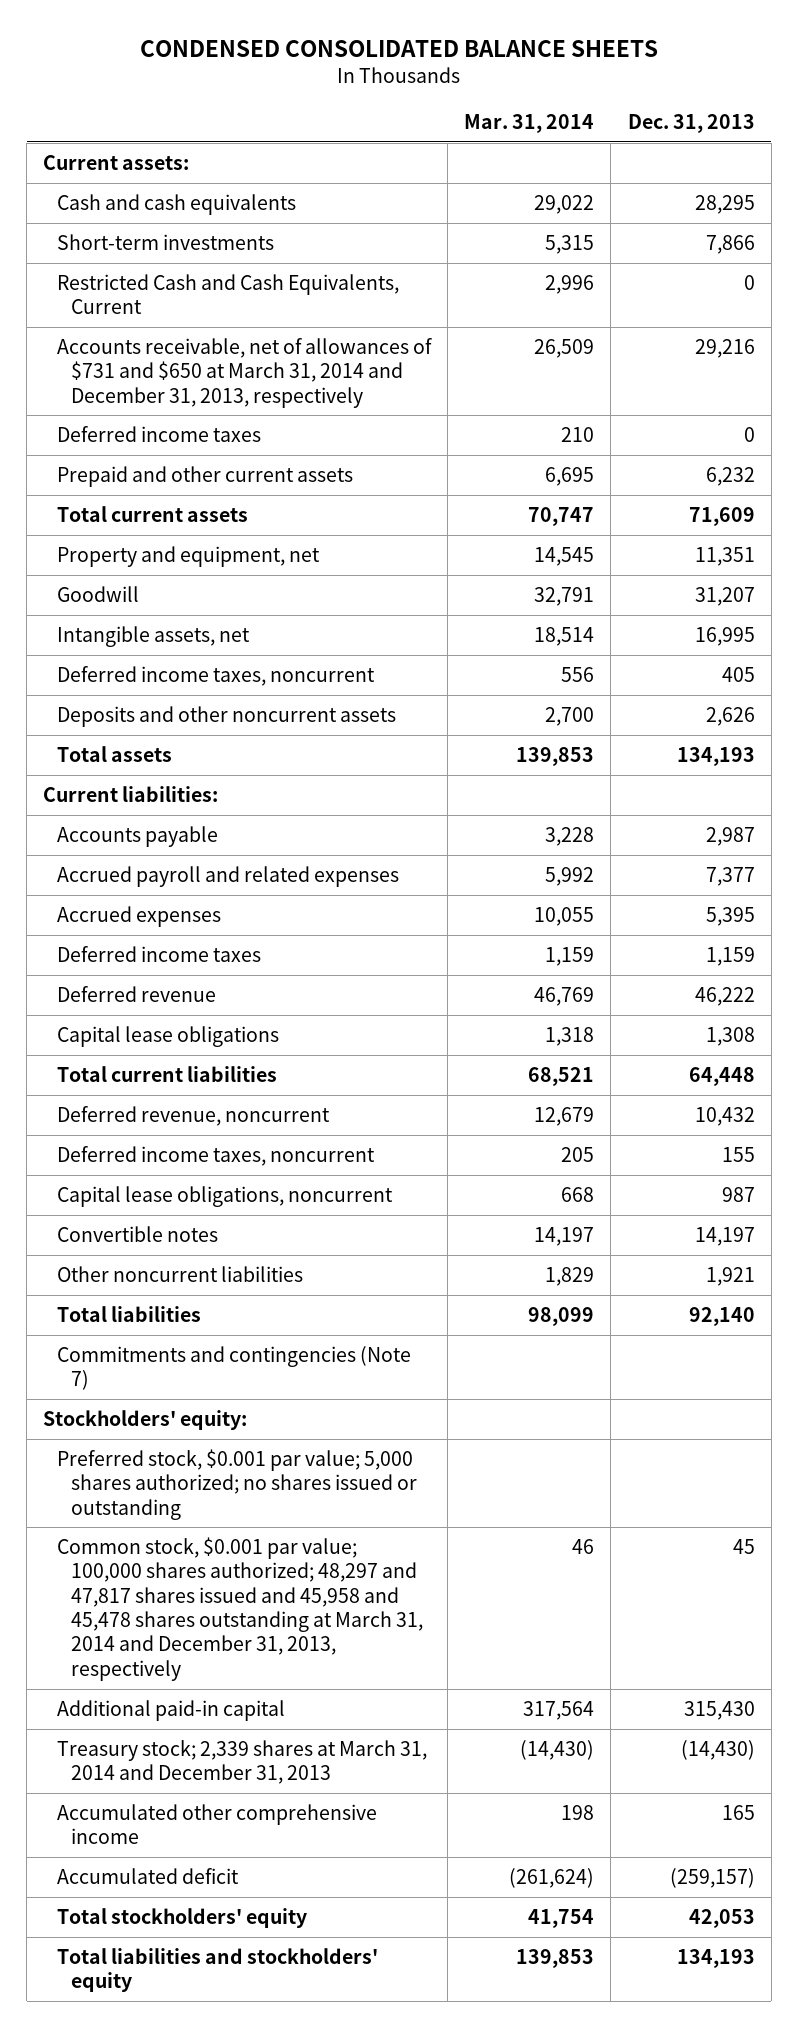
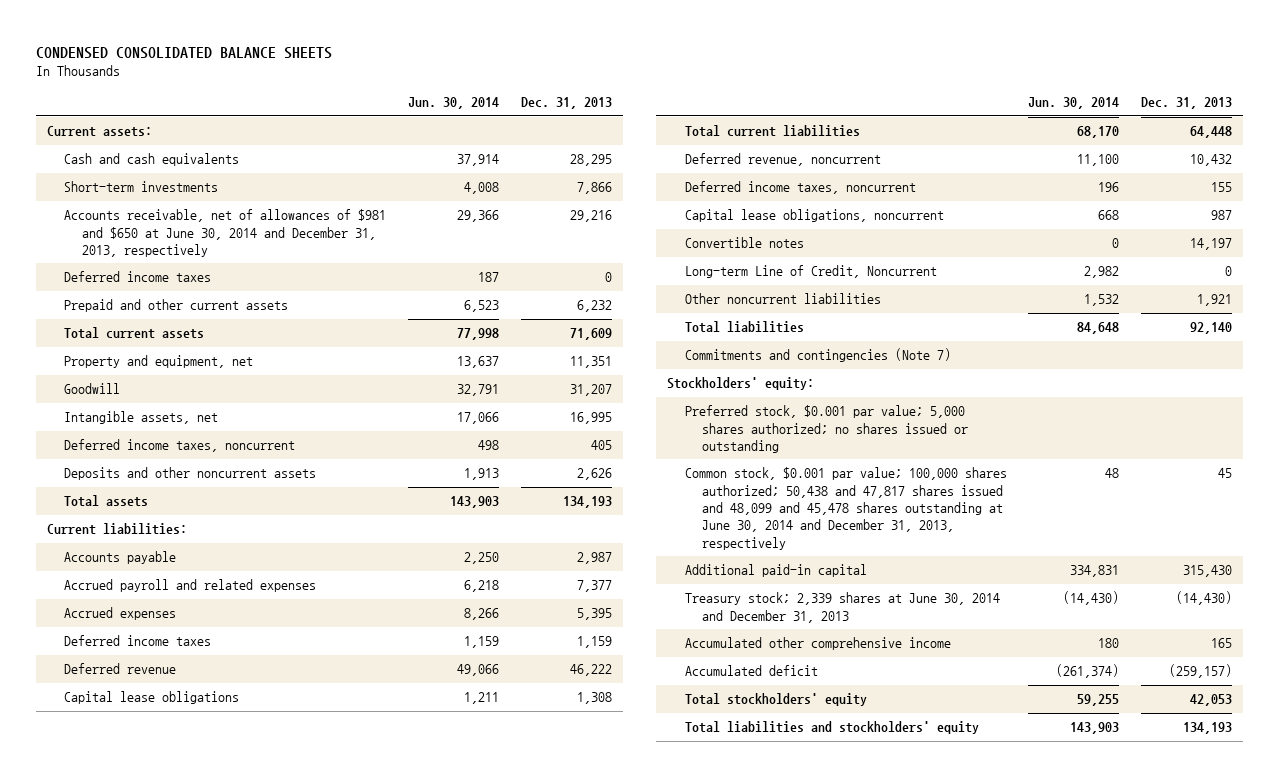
- | Mar. 31, 2014 | Dec. 31, 2013
+ | Jun. 30, 2014 | Dec. 31, 2013
- Restricted Cash and Cash Equivalents, Current | 2,996 | 0
- Accounts receivable, net of allowances of $731 and $650 at March 31, 2014 and December 31, 2013, respectively | 26,509 | 29,216
+ Accounts receivable, net of allowances of $981 and $650 at June 30, 2014 and December 31, 2013, respectively | 29,366 | 29,216
+ Long-term Line of Credit, Noncurrent | 2,982 | 0
- Common stock, $0.001 par value; 100,000 shares authorized; 48,297 and 47,817 shares issued and 45,958 and 45,478 shares outstanding at March 31, 2014 and December 31, 2013, respectively | 46 | 45
+ Common stock, $0.001 par value; 100,000 shares authorized; 50,438 and 47,817 shares issued and 48,099 and 45,478 shares outstanding at June 30, 2014 and December 31, 2013, respectively | 48 | 45
- Treasury stock; 2,339 shares at March 31, 2014 and December 31, 2013 | (14,430) | (14,430)
+ Treasury stock; 2,339 shares at June 30, 2014 and December 31, 2013 | (14,430) | (14,430)

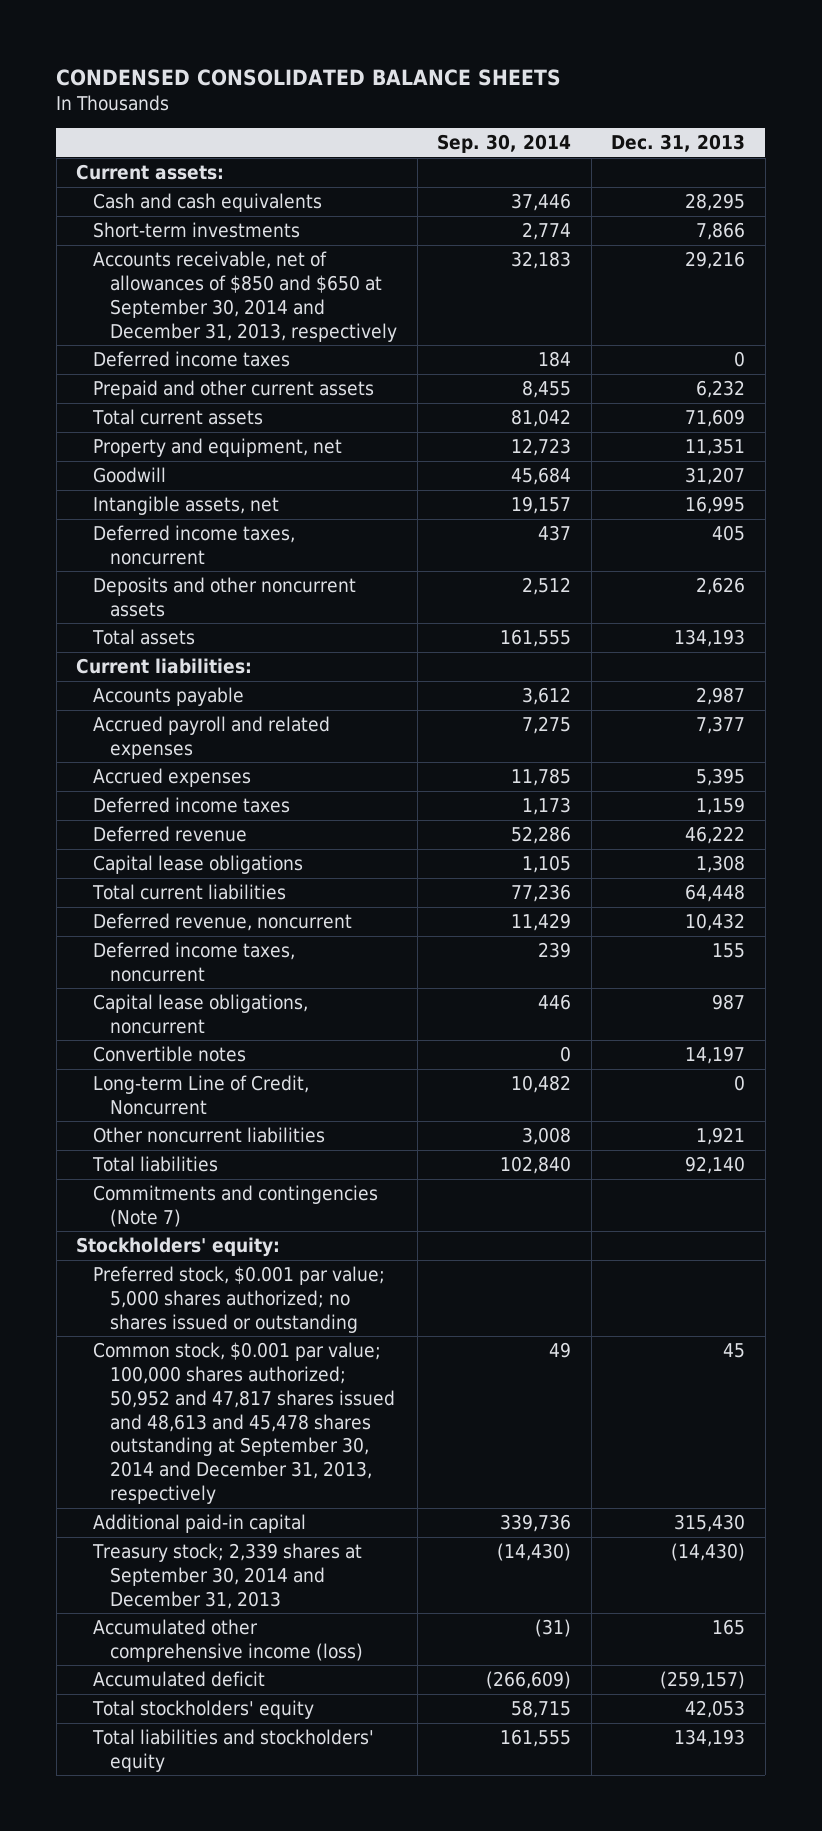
- | Jun. 30, 2014 | Dec. 31, 2013
+ | Sep. 30, 2014 | Dec. 31, 2013
- Accounts receivable, net of allowances of $981 and $650 at June 30, 2014 and December 31, 2013, respectively | 29,366 | 29,216
+ Accounts receivable, net of allowances of $850 and $650 at September 30, 2014 and December 31, 2013, respectively | 32,183 | 29,216
- Common stock, $0.001 par value; 100,000 shares authorized; 50,438 and 47,817 shares issued and 48,099 and 45,478 shares outstanding at June 30, 2014 and December 31, 2013, respectively | 48 | 45
+ Common stock, $0.001 par value; 100,000 shares authorized; 50,952 and 47,817 shares issued and 48,613 and 45,478 shares outstanding at September 30, 2014 and December 31, 2013, respectively | 49 | 45
- Treasury stock; 2,339 shares at June 30, 2014 and December 31, 2013 | (14,430) | (14,430)
- Accumulated other comprehensive income | 180 | 165
+ Treasury stock; 2,339 shares at September 30, 2014 and December 31, 2013 | (14,430) | (14,430)
+ Accumulated other comprehensive income (loss) | (31) | 165

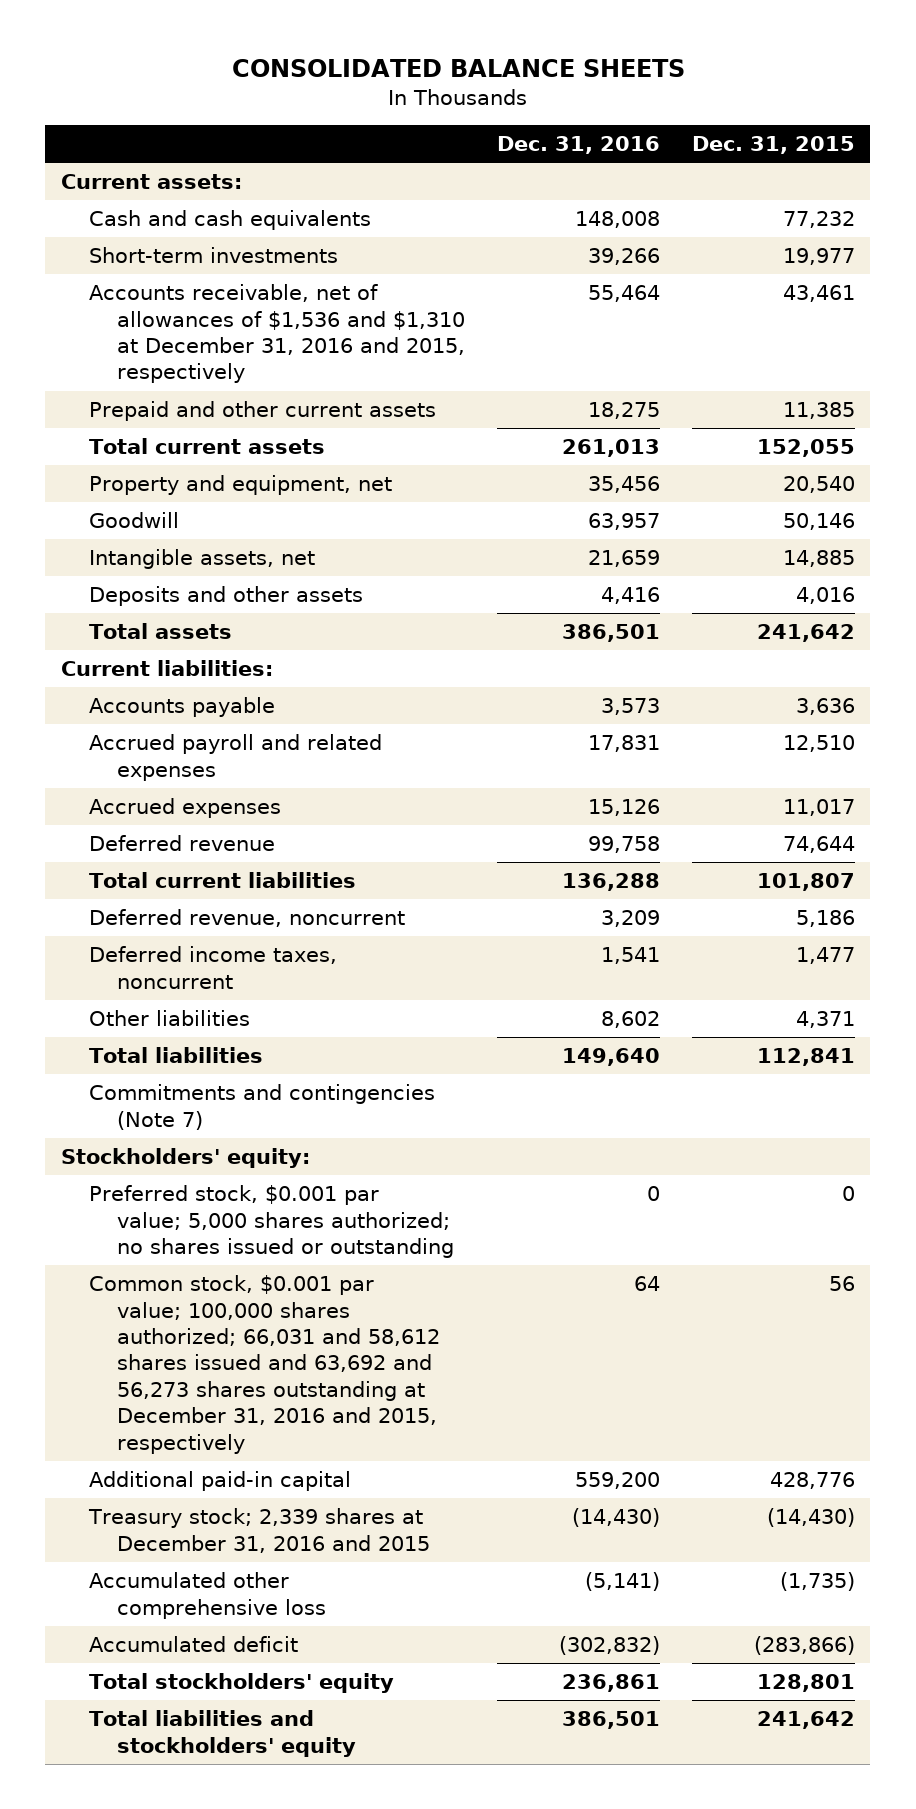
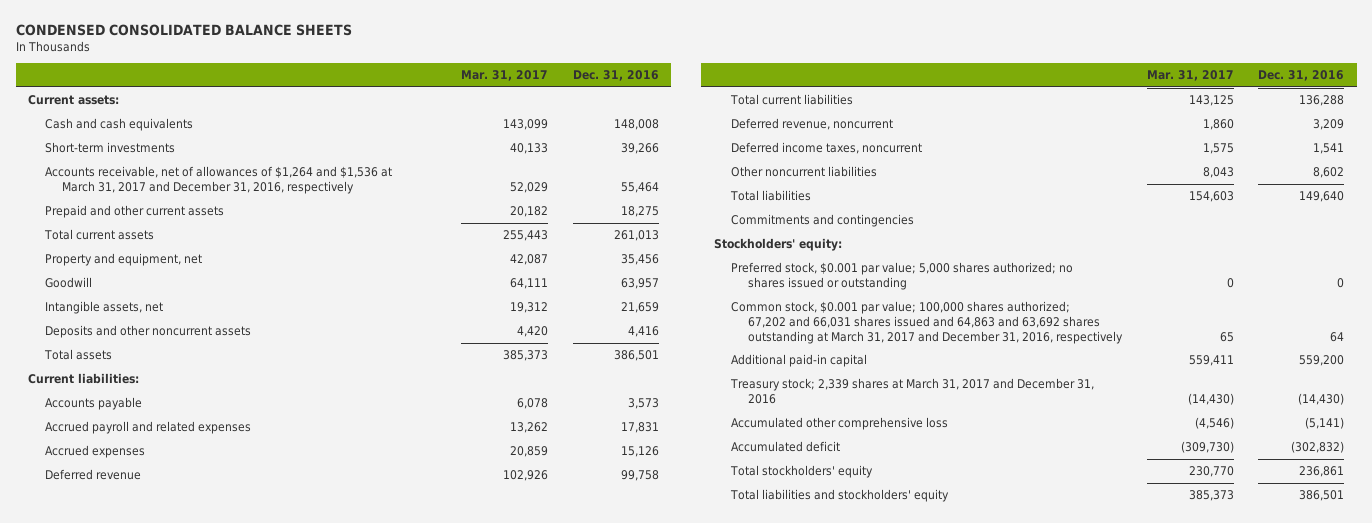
- CONSOLIDATED BALANCE SHEETS
+ CONDENSED CONSOLIDATED BALANCE SHEETS
- | Dec. 31, 2016 | Dec. 31, 2015
+ | Mar. 31, 2017 | Dec. 31, 2016
- Accounts receivable, net of allowances of $1,536 and $1,310 at December 31, 2016 and 2015, respectively | 55,464 | 43,461
+ Accounts receivable, net of allowances of $1,264 and $1,536 at March 31, 2017 and December 31, 2016, respectively | 52,029 | 55,464
- Deposits and other assets | 4,416 | 4,016
+ Deposits and other noncurrent assets | 4,420 | 4,416
- Other liabilities | 8,602 | 4,371
+ Other noncurrent liabilities | 8,043 | 8,602
- Commitments and contingencies (Note 7)
+ Commitments and contingencies
- Common stock, $0.001 par value; 100,000 shares authorized; 66,031 and 58,612 shares issued and 63,692 and 56,273 shares outstanding at December 31, 2016 and 2015, respectively | 64 | 56
+ Common stock, $0.001 par value; 100,000 shares authorized; 67,202 and 66,031 shares issued and 64,863 and 63,692 shares outstanding at March 31, 2017 and December 31, 2016, respectively | 65 | 64
- Treasury stock; 2,339 shares at December 31, 2016 and 2015 | (14,430) | (14,430)
+ Treasury stock; 2,339 shares at March 31, 2017 and December 31, 2016 | (14,430) | (14,430)

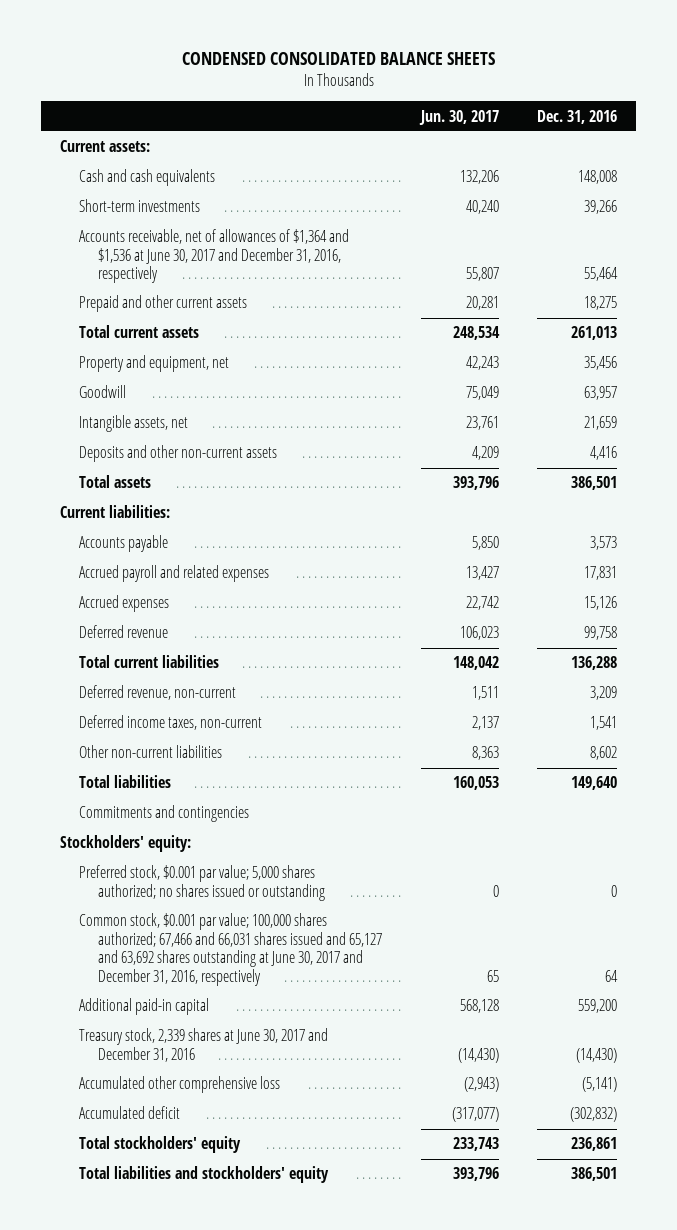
- | Mar. 31, 2017 | Dec. 31, 2016
+ | Jun. 30, 2017 | Dec. 31, 2016
- Accounts receivable, net of allowances of $1,264 and $1,536 at March 31, 2017 and December 31, 2016, respectively | 52,029 | 55,464
+ Accounts receivable, net of allowances of $1,364 and $1,536 at June 30, 2017 and December 31, 2016, respectively | 55,807 | 55,464
- Deposits and other noncurrent assets | 4,420 | 4,416
+ Deposits and other non-current assets | 4,209 | 4,416
- Deferred revenue, noncurrent | 1,860 | 3,209
- Deferred income taxes, noncurrent | 1,575 | 1,541
- Other noncurrent liabilities | 8,043 | 8,602
+ Deferred revenue, non-current | 1,511 | 3,209
+ Deferred income taxes, non-current | 2,137 | 1,541
+ Other non-current liabilities | 8,363 | 8,602
- Common stock, $0.001 par value; 100,000 shares authorized; 67,202 and 66,031 shares issued and 64,863 and 63,692 shares outstanding at March 31, 2017 and December 31, 2016, respectively | 65 | 64
+ Common stock, $0.001 par value; 100,000 shares authorized; 67,466 and 66,031 shares issued and 65,127 and 63,692 shares outstanding at June 30, 2017 and December 31, 2016, respectively | 65 | 64
- Treasury stock; 2,339 shares at March 31, 2017 and December 31, 2016 | (14,430) | (14,430)
+ Treasury stock, 2,339 shares at June 30, 2017 and December 31, 2016 | (14,430) | (14,430)

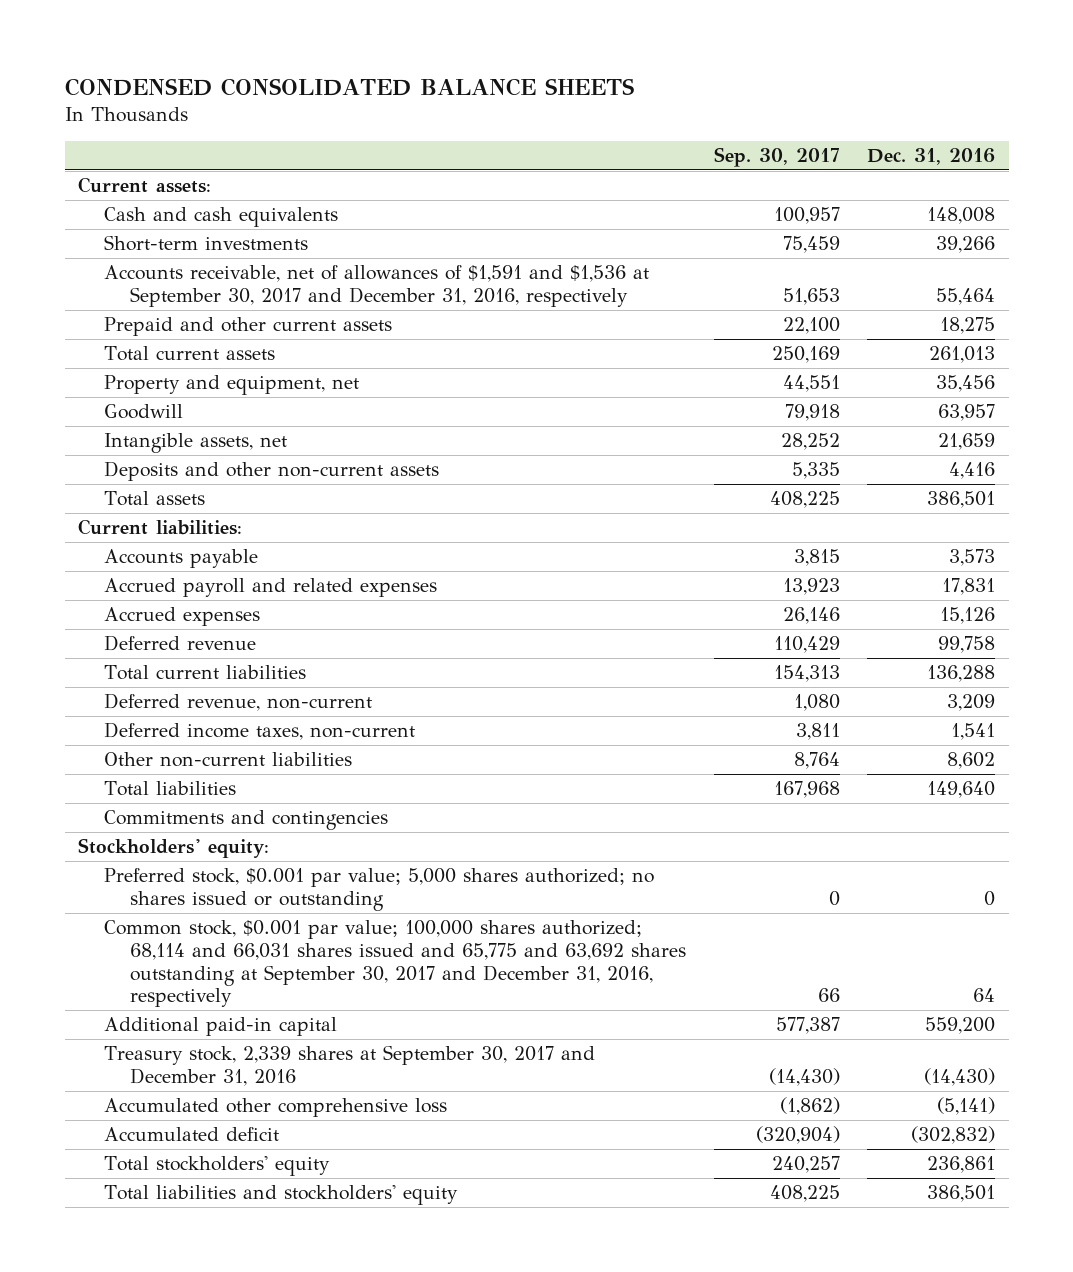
- | Jun. 30, 2017 | Dec. 31, 2016
+ | Sep. 30, 2017 | Dec. 31, 2016
- Accounts receivable, net of allowances of $1,364 and $1,536 at June 30, 2017 and December 31, 2016, respectively | 55,807 | 55,464
+ Accounts receivable, net of allowances of $1,591 and $1,536 at September 30, 2017 and December 31, 2016, respectively | 51,653 | 55,464
- Common stock, $0.001 par value; 100,000 shares authorized; 67,466 and 66,031 shares issued and 65,127 and 63,692 shares outstanding at June 30, 2017 and December 31, 2016, respectively | 65 | 64
+ Common stock, $0.001 par value; 100,000 shares authorized; 68,114 and 66,031 shares issued and 65,775 and 63,692 shares outstanding at September 30, 2017 and December 31, 2016, respectively | 66 | 64
- Treasury stock, 2,339 shares at June 30, 2017 and December 31, 2016 | (14,430) | (14,430)
+ Treasury stock, 2,339 shares at September 30, 2017 and December 31, 2016 | (14,430) | (14,430)

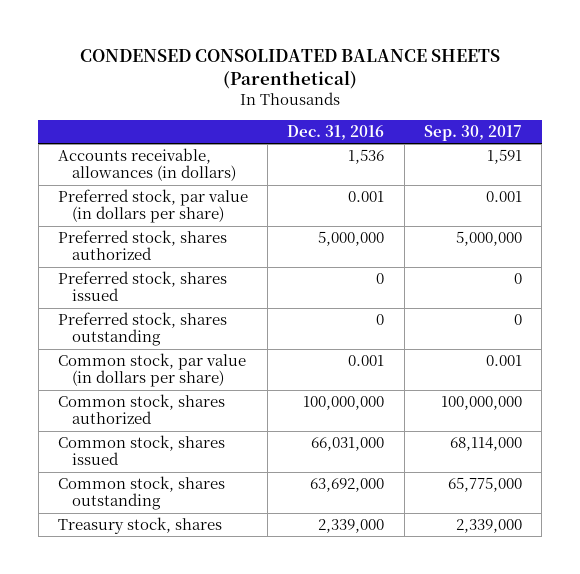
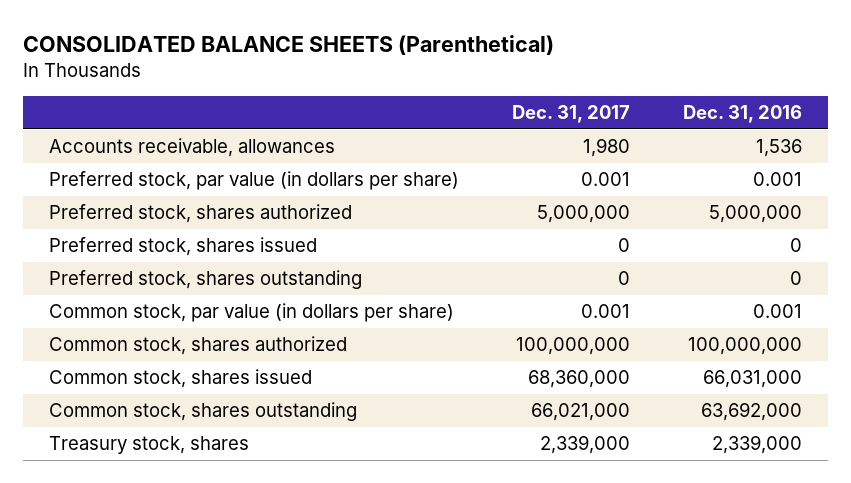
- CONDENSED CONSOLIDATED BALANCE SHEETS (Parenthetical)
+ CONSOLIDATED BALANCE SHEETS (Parenthetical)
- | Dec. 31, 2016 | Sep. 30, 2017
+ | Dec. 31, 2017 | Dec. 31, 2016
- Accounts receivable, allowances (in dollars) | 1,536 | 1,591
+ Accounts receivable, allowances | 1,980 | 1,536

